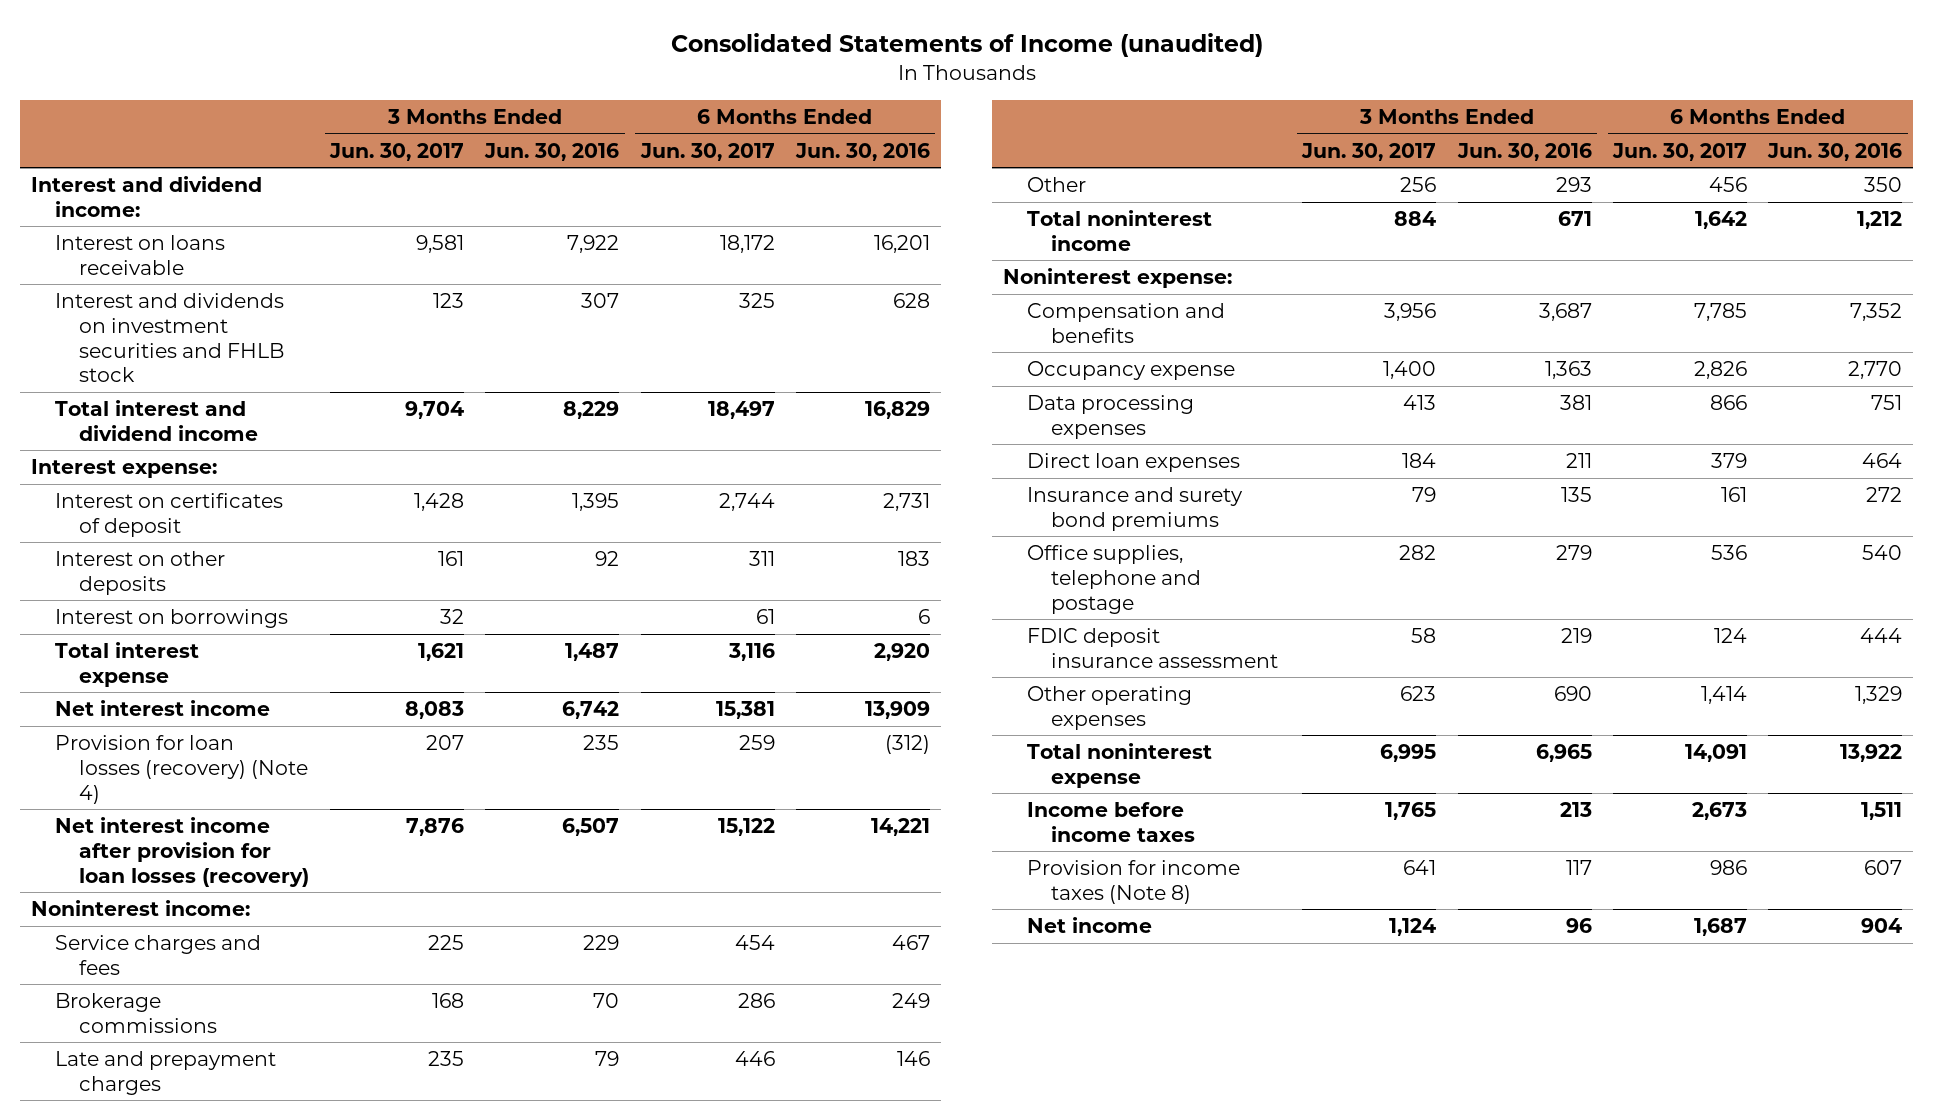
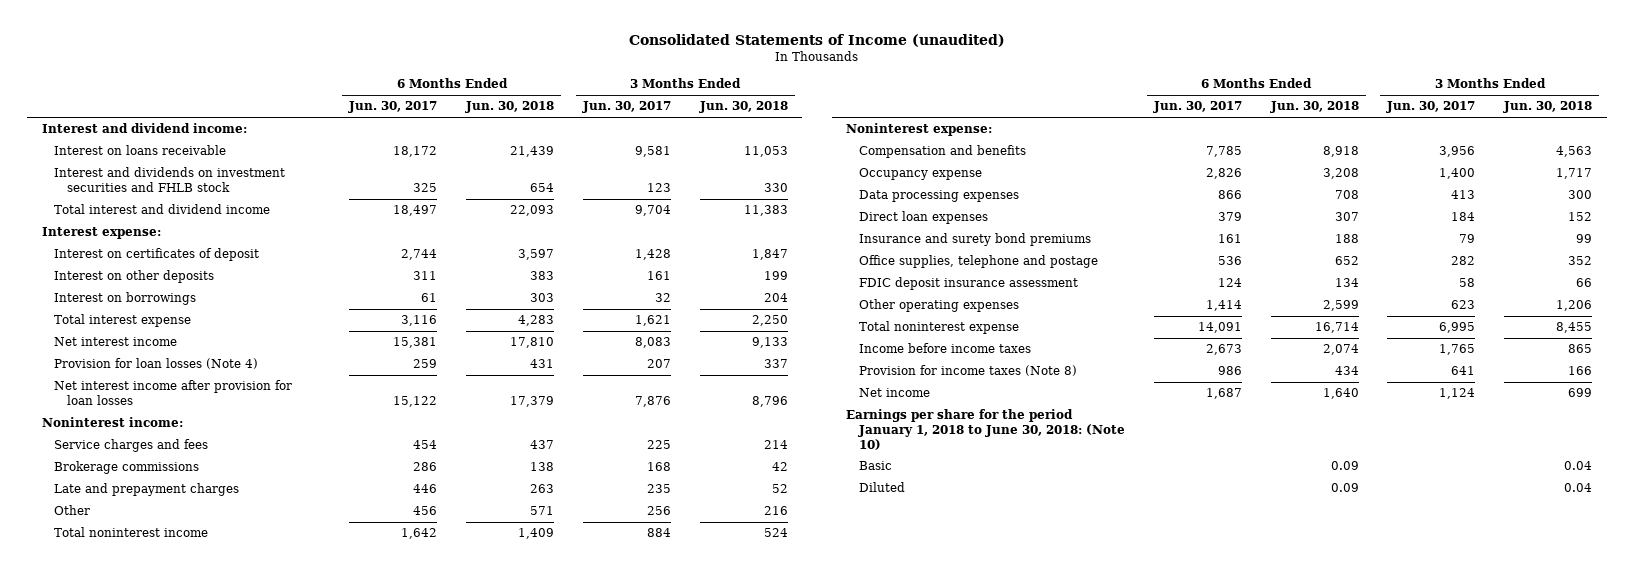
- | 3 Months Ended Jun. 30, 2017 | 3 Months Ended Jun. 30, 2016 | 6 Months Ended Jun. 30, 2017 | 6 Months Ended Jun. 30, 2016
+ | 6 Months Ended Jun. 30, 2017 | 6 Months Ended Jun. 30, 2018 | 3 Months Ended Jun. 30, 2017 | 3 Months Ended Jun. 30, 2018
- Provision for loan losses (recovery) (Note 4) | 207 | 235 | 259 | (312)
- Net interest income after provision for loan losses (recovery) | 7,876 | 6,507 | 15,122 | 14,221
+ Provision for loan losses (Note 4) | 259 | 431 | 207 | 337
+ Net interest income after provision for loan losses | 15,122 | 17,379 | 7,876 | 8,796
+ Earnings per share for the period January 1, 2018 to June 30, 2018: (Note 10)
+ Basic | | 0.09 | | 0.04
+ Diluted | | 0.09 | | 0.04

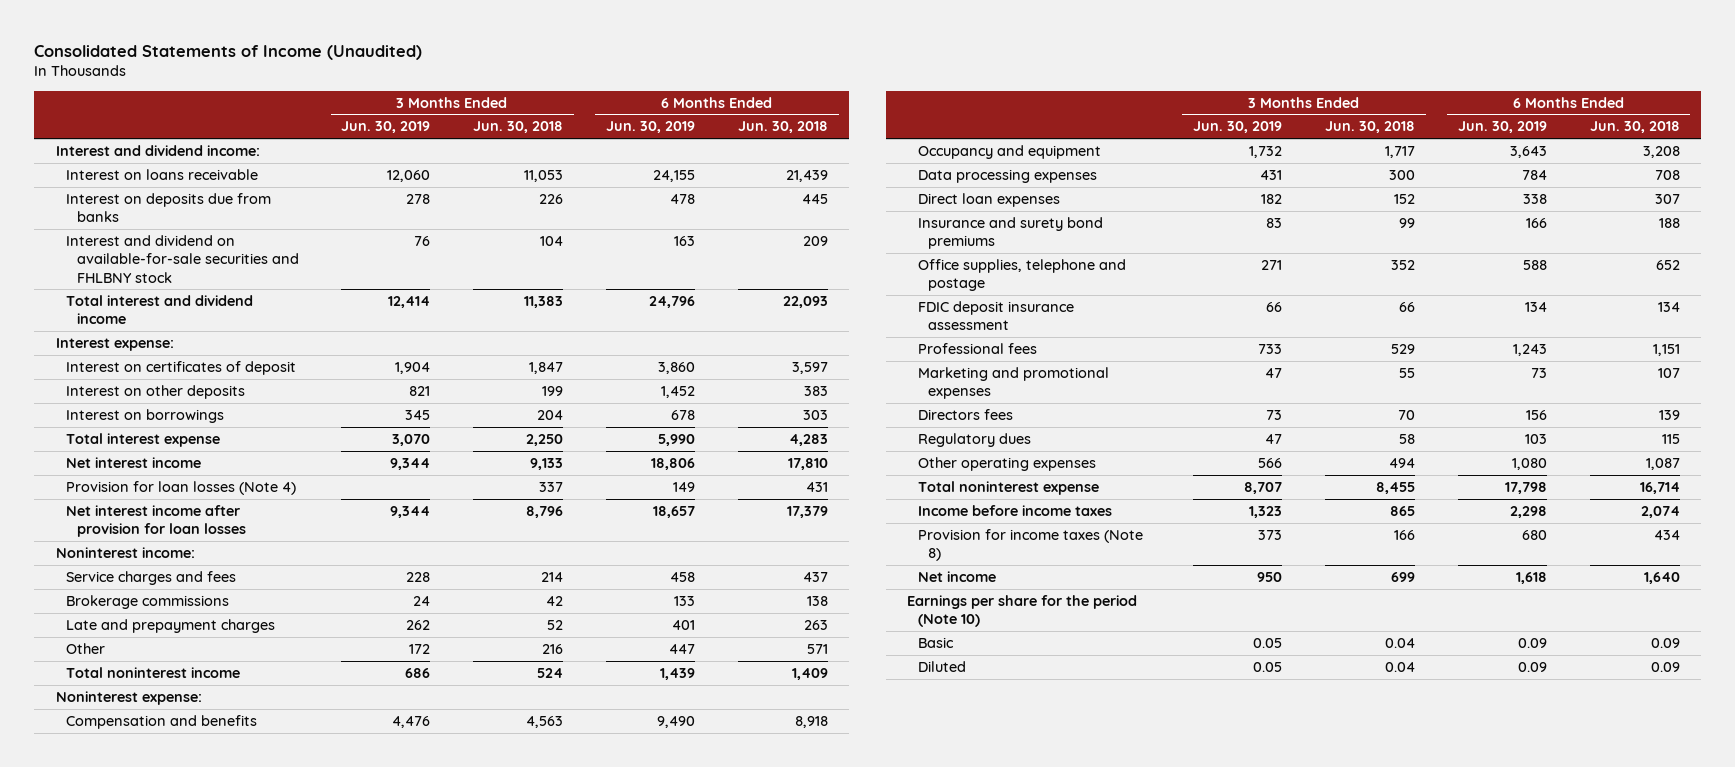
- Consolidated Statements of Income (unaudited)
+ Consolidated Statements of Income (Unaudited)
- | 6 Months Ended Jun. 30, 2017 | 6 Months Ended Jun. 30, 2018 | 3 Months Ended Jun. 30, 2017 | 3 Months Ended Jun. 30, 2018
+ | 3 Months Ended Jun. 30, 2019 | 3 Months Ended Jun. 30, 2018 | 6 Months Ended Jun. 30, 2019 | 6 Months Ended Jun. 30, 2018
- Interest and dividends on investment securities and FHLB stock | 325 | 654 | 123 | 330
+ Interest on deposits due from banks | 278 | 226 | 478 | 445
+ Interest and dividend on available-for-sale securities and FHLBNY stock | 76 | 104 | 163 | 209
- Occupancy expense | 2,826 | 3,208 | 1,400 | 1,717
+ Occupancy and equipment | 1,732 | 1,717 | 3,643 | 3,208
- Other operating expenses | 1,414 | 2,599 | 623 | 1,206
+ Professional fees | 733 | 529 | 1,243 | 1,151
+ Marketing and promotional expenses | 47 | 55 | 73 | 107
+ Directors fees | 73 | 70 | 156 | 139
+ Regulatory dues | 47 | 58 | 103 | 115
+ Other operating expenses | 566 | 494 | 1,080 | 1,087
- Earnings per share for the period January 1, 2018 to June 30, 2018: (Note 10)
+ Earnings per share for the period (Note 10)

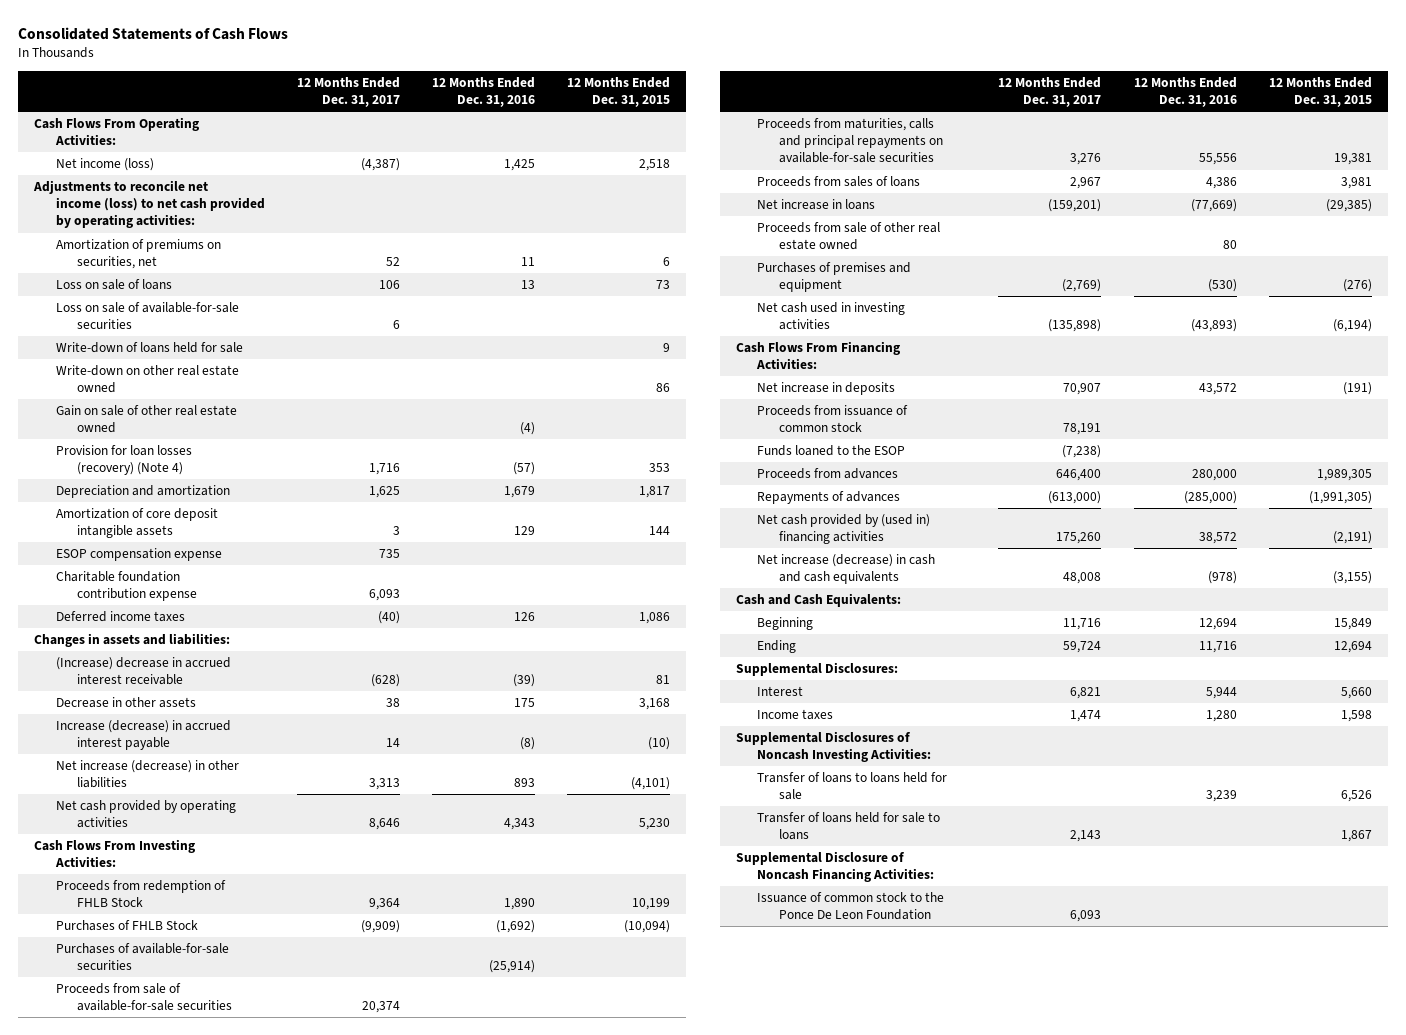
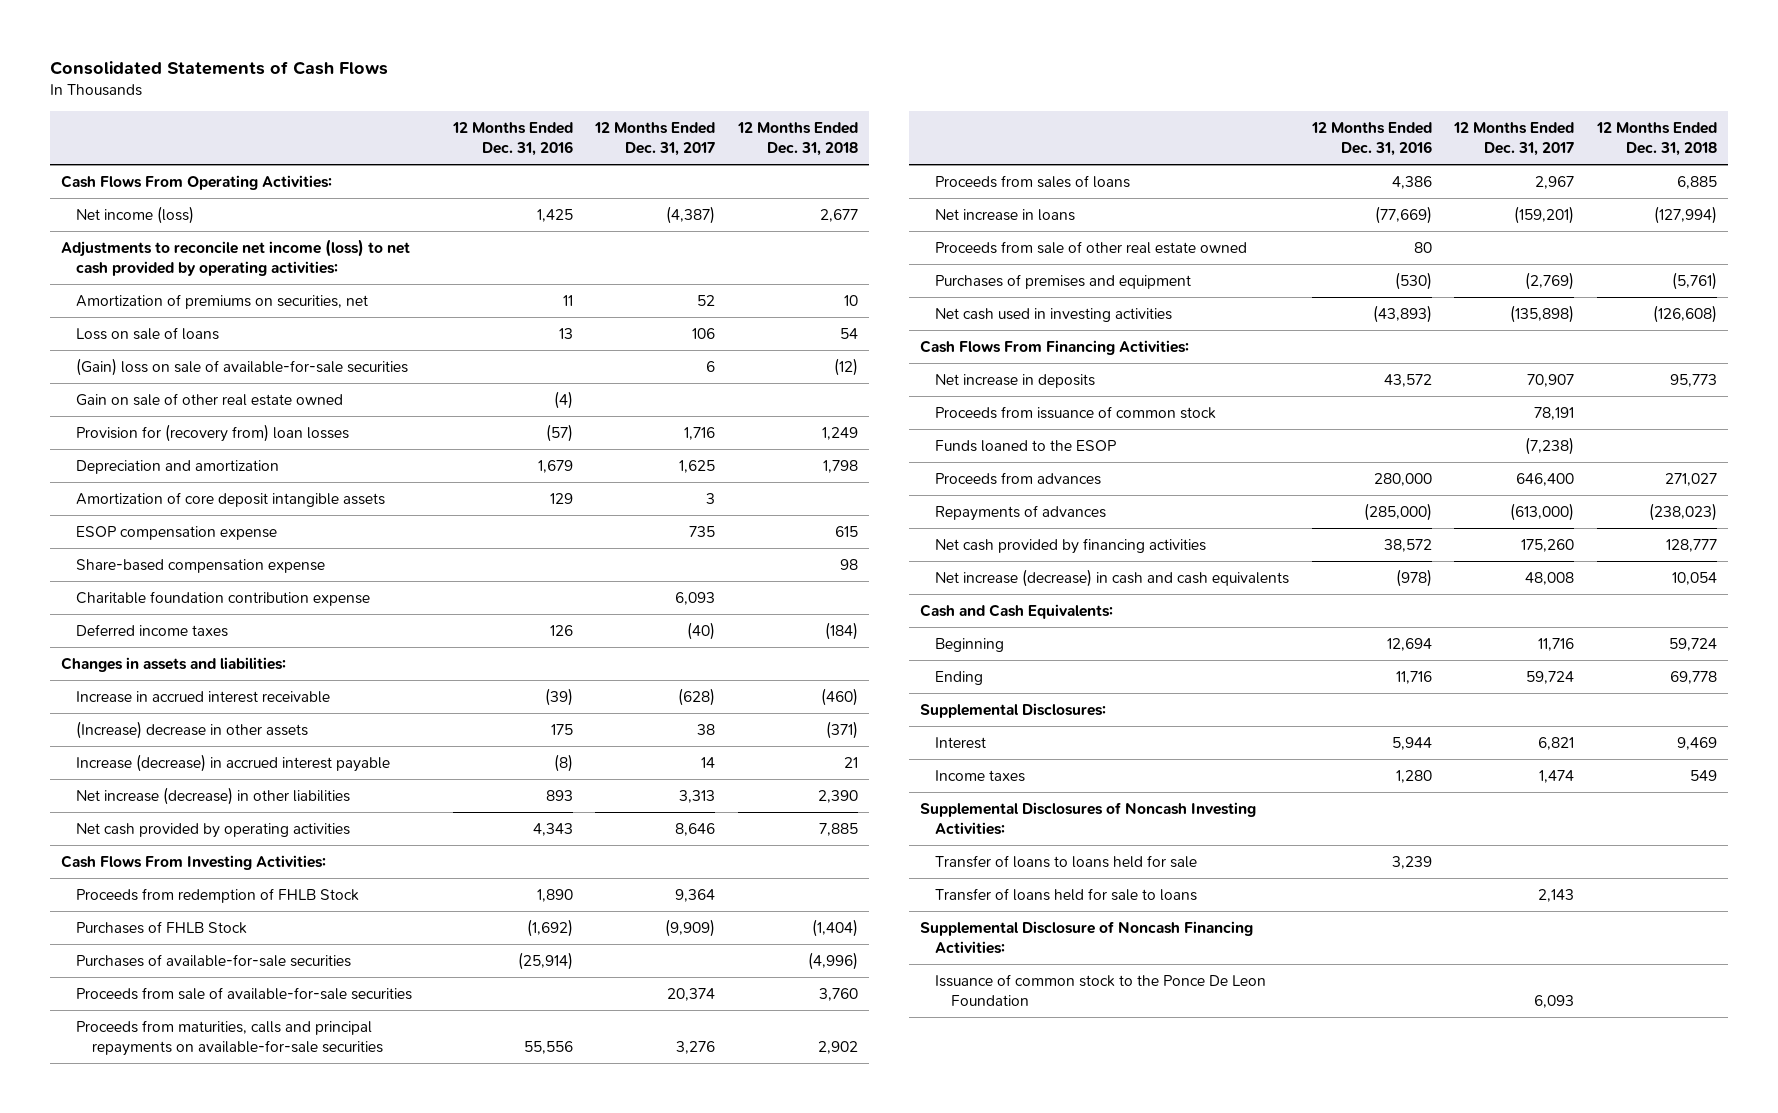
- | 12 Months Ended Dec. 31, 2017 | 12 Months Ended Dec. 31, 2016 | 12 Months Ended Dec. 31, 2015
+ | 12 Months Ended Dec. 31, 2016 | 12 Months Ended Dec. 31, 2017 | 12 Months Ended Dec. 31, 2018
- Loss on sale of available-for-sale securities | 6 | |
- Write-down of loans held for sale | | | 9
- Write-down on other real estate owned | | | 86
+ (Gain) loss on sale of available-for-sale securities | | 6 | (12)
- Provision for loan losses (recovery) (Note 4) | 1,716 | (57) | 353
+ Provision for (recovery from) loan losses | (57) | 1,716 | 1,249
+ Share-based compensation expense | | | 98
- (Increase) decrease in accrued interest receivable | (628) | (39) | 81
- Decrease in other assets | 38 | 175 | 3,168
+ Increase in accrued interest receivable | (39) | (628) | (460)
+ (Increase) decrease in other assets | 175 | 38 | (371)
- Net cash provided by (used in) financing activities | 175,260 | 38,572 | (2,191)
+ Net cash provided by financing activities | 38,572 | 175,260 | 128,777

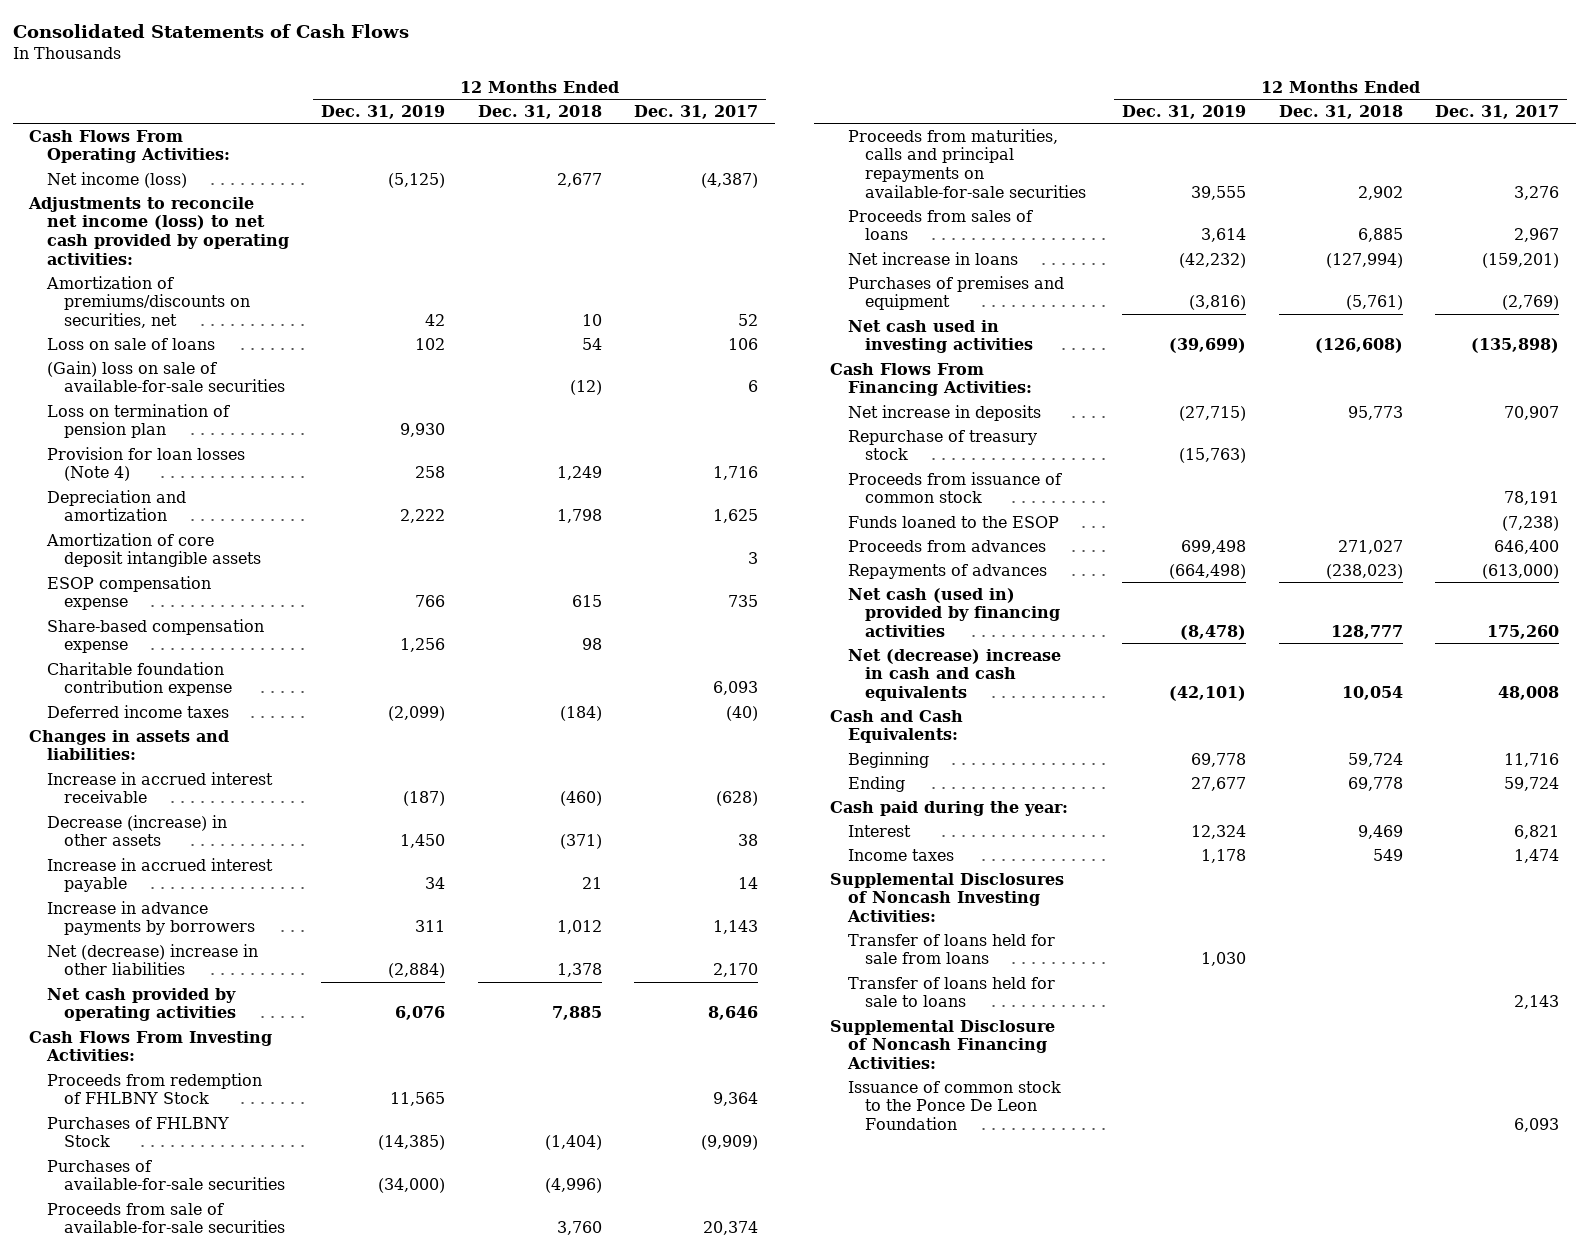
- | 12 Months Ended Dec. 31, 2016 | 12 Months Ended Dec. 31, 2017 | 12 Months Ended Dec. 31, 2018
+ | 12 Months Ended Dec. 31, 2019 | 12 Months Ended Dec. 31, 2018 | 12 Months Ended Dec. 31, 2017
- Amortization of premiums on securities, net | 11 | 52 | 10
+ Amortization of premiums/discounts on securities, net | 42 | 10 | 52
- Gain on sale of other real estate owned | (4) | |
- Provision for (recovery from) loan losses | (57) | 1,716 | 1,249
+ Loss on termination of pension plan | 9,930 | |
+ Provision for loan losses (Note 4) | 258 | 1,249 | 1,716
- (Increase) decrease in other assets | 175 | 38 | (371)
- Increase (decrease) in accrued interest payable | (8) | 14 | 21
- Net increase (decrease) in other liabilities | 893 | 3,313 | 2,390
+ Decrease (increase) in other assets | 1,450 | (371) | 38
+ Increase in accrued interest payable | 34 | 21 | 14
+ Increase in advance payments by borrowers | 311 | 1,012 | 1,143
+ Net (decrease) increase in other liabilities | (2,884) | 1,378 | 2,170
- Proceeds from redemption of FHLB Stock | 1,890 | 9,364 |
- Purchases of FHLB Stock | (1,692) | (9,909) | (1,404)
+ Proceeds from redemption of FHLBNY Stock | 11,565 | | 9,364
+ Purchases of FHLBNY Stock | (14,385) | (1,404) | (9,909)
- Proceeds from sale of other real estate owned | 80 | |
+ Repurchase of treasury stock | (15,763) | |
- Net cash provided by financing activities | 38,572 | 175,260 | 128,777
- Net increase (decrease) in cash and cash equivalents | (978) | 48,008 | 10,054
+ Net cash (used in) provided by financing activities | (8,478) | 128,777 | 175,260
+ Net (decrease) increase in cash and cash equivalents | (42,101) | 10,054 | 48,008
- Supplemental Disclosures:
+ Cash paid during the year:
- Transfer of loans to loans held for sale | 3,239 | |
+ Transfer of loans held for sale from loans | 1,030 | |

